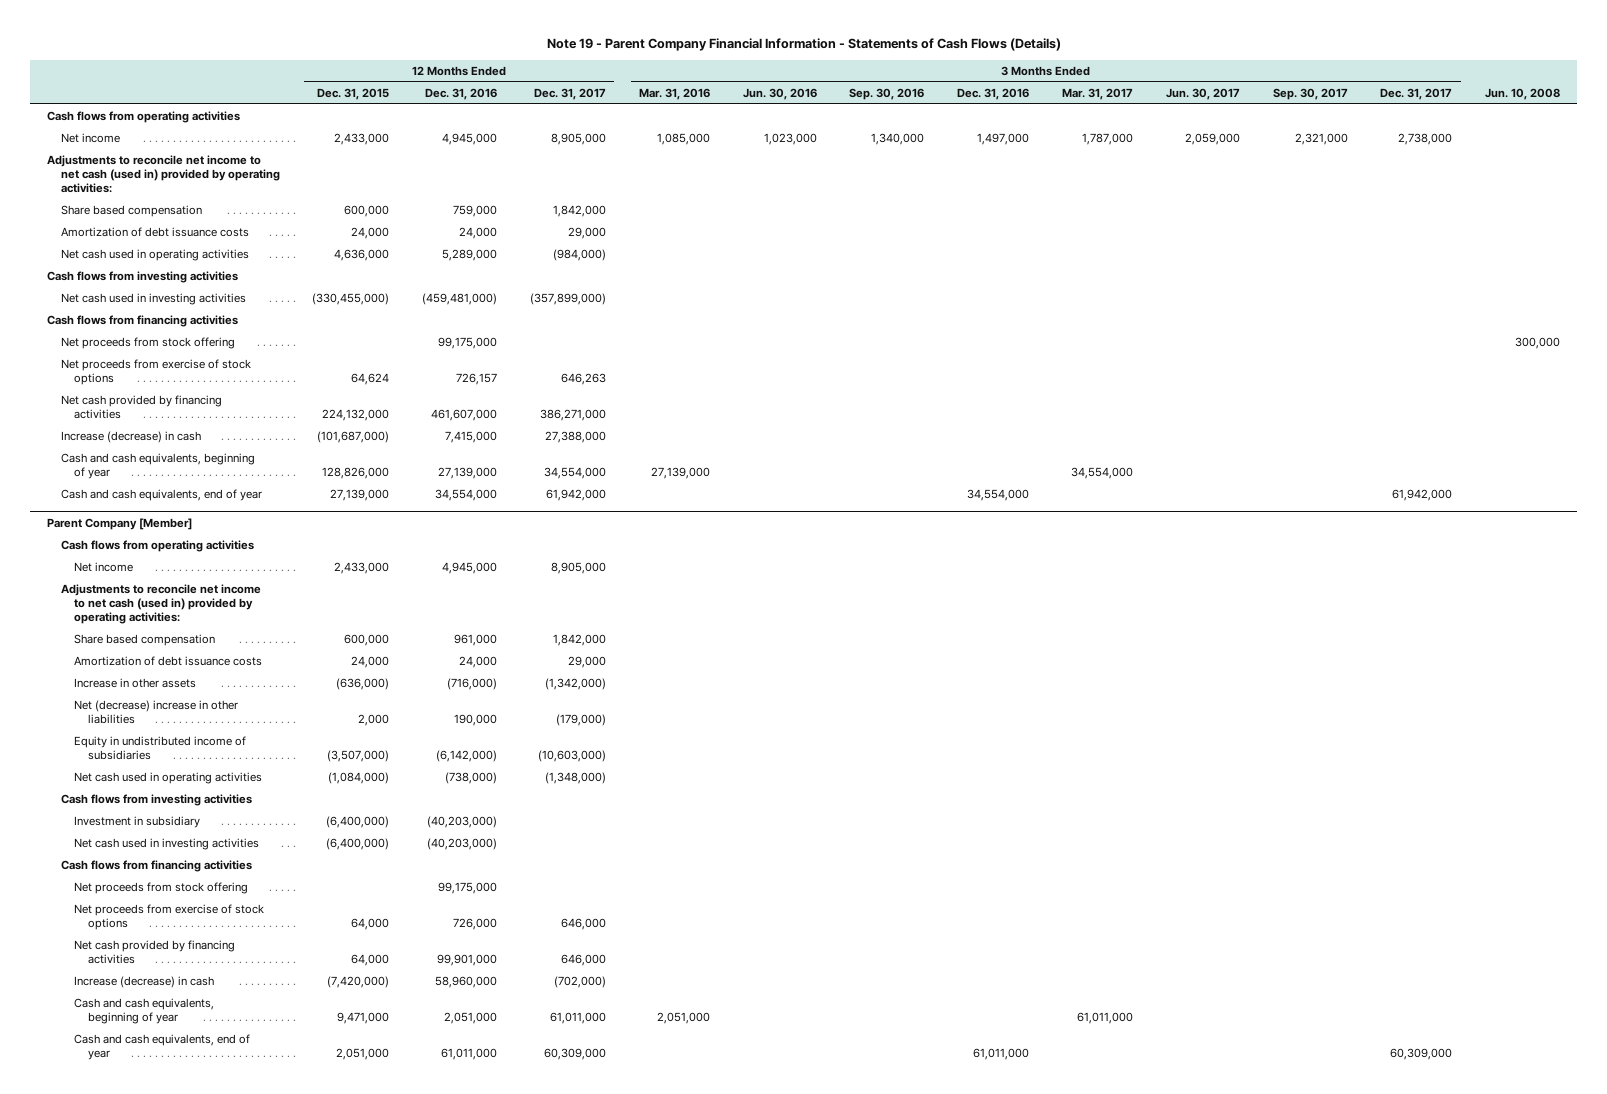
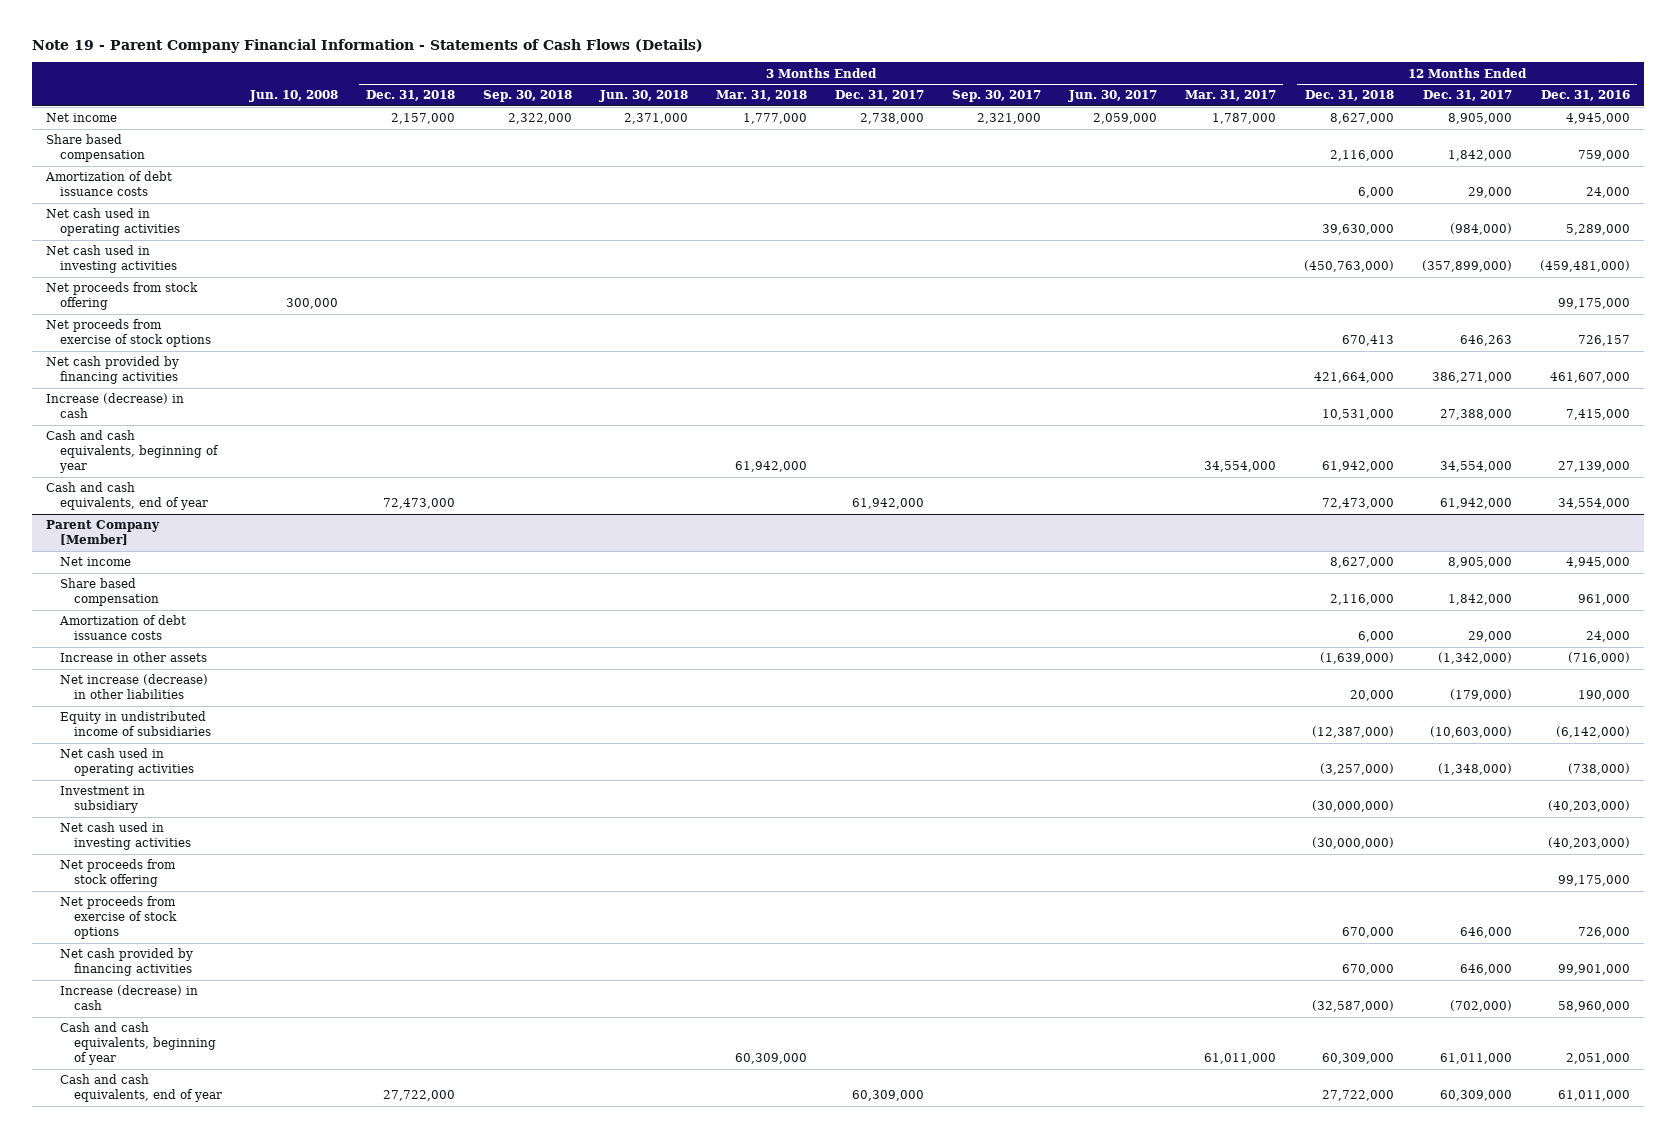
- | 12 Months Ended Dec. 31, 2015 | 12 Months Ended Dec. 31, 2016 | 12 Months Ended Dec. 31, 2017 | 3 Months Ended Mar. 31, 2016 | 3 Months Ended Jun. 30, 2016 | 3 Months Ended Sep. 30, 2016 | 3 Months Ended Dec. 31, 2016 | 3 Months Ended Mar. 31, 2017 | 3 Months Ended Jun. 30, 2017 | 3 Months Ended Sep. 30, 2017 | 3 Months Ended Dec. 31, 2017 | Jun. 10, 2008
+ | Jun. 10, 2008 | 3 Months Ended Dec. 31, 2018 | 3 Months Ended Sep. 30, 2018 | 3 Months Ended Jun. 30, 2018 | 3 Months Ended Mar. 31, 2018 | 3 Months Ended Dec. 31, 2017 | 3 Months Ended Sep. 30, 2017 | 3 Months Ended Jun. 30, 2017 | 3 Months Ended Mar. 31, 2017 | 12 Months Ended Dec. 31, 2018 | 12 Months Ended Dec. 31, 2017 | 12 Months Ended Dec. 31, 2016
- Cash flows from operating activities
- Adjustments to reconcile net income to net cash (used in) provided by operating activities:
- Cash flows from investing activities
- Cash flows from financing activities
@ Parent Company [Member]
- Cash flows from operating activities
- Adjustments to reconcile net income to net cash (used in) provided by operating activities:
- Net (decrease) increase in other liabilities | 2,000 | 190,000 | (179,000) | | | | | | | | |
+ Net increase (decrease) in other liabilities | | | | | | | | | | 20,000 | (179,000) | 190,000
- Cash flows from investing activities
- Cash flows from financing activities

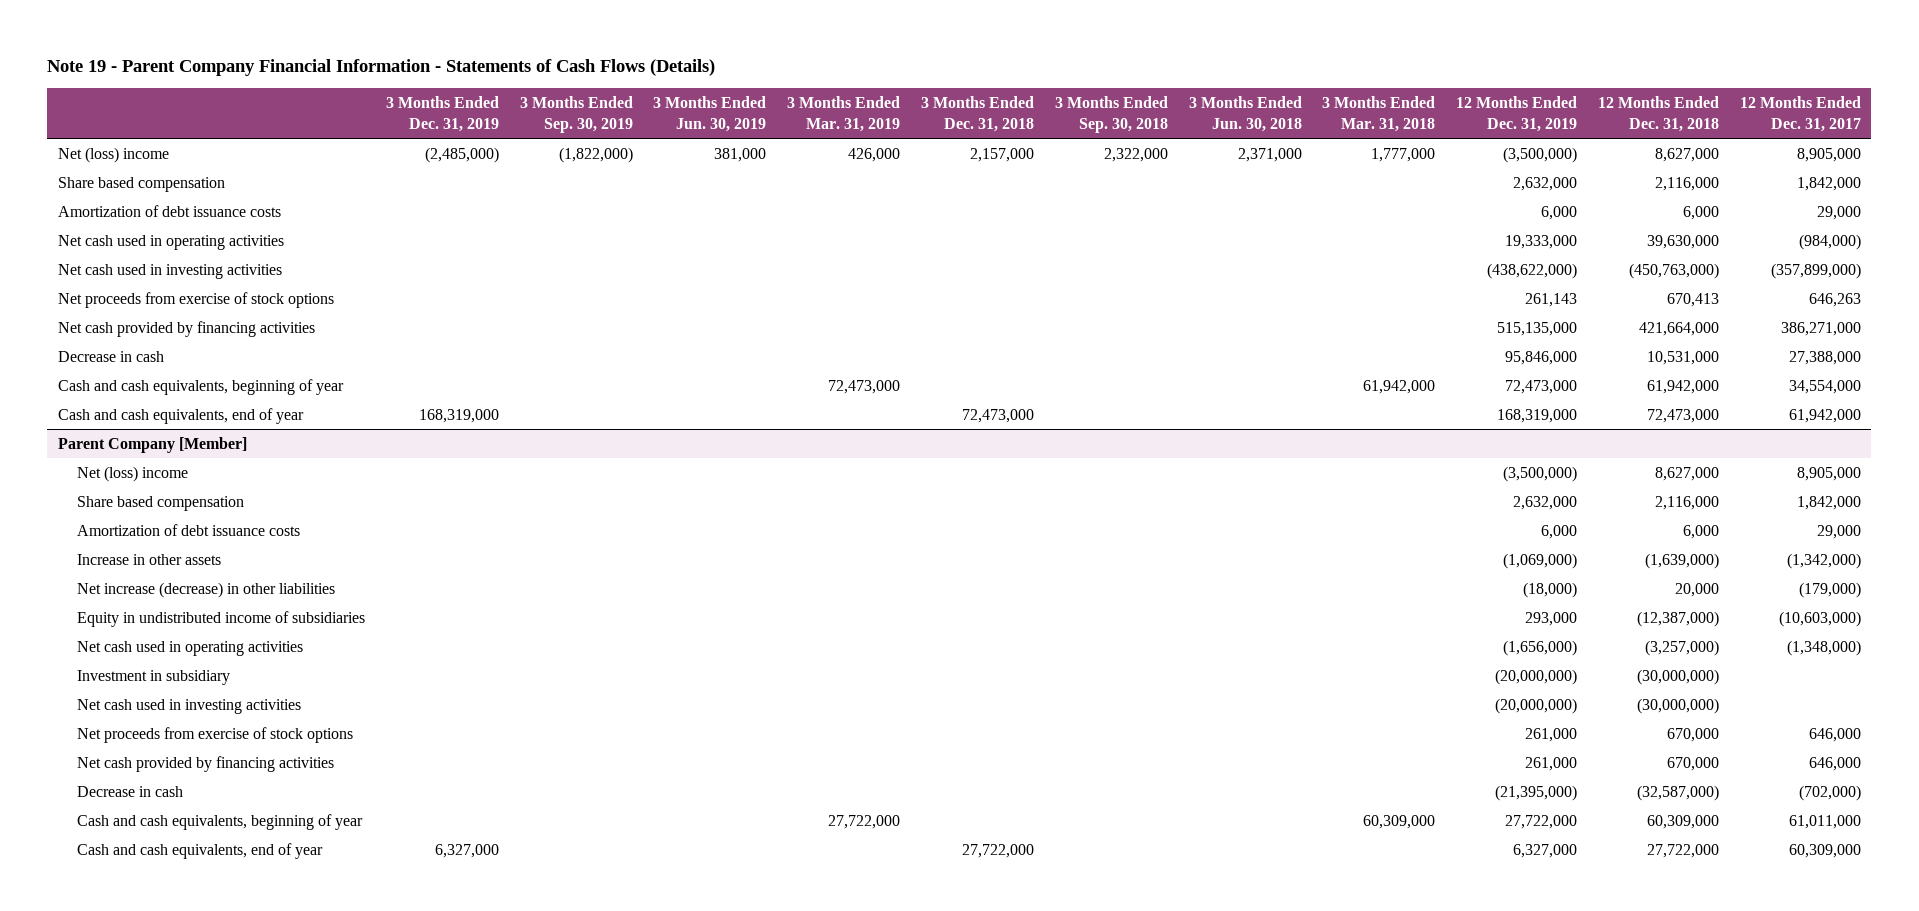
- | Jun. 10, 2008 | 3 Months Ended Dec. 31, 2018 | 3 Months Ended Sep. 30, 2018 | 3 Months Ended Jun. 30, 2018 | 3 Months Ended Mar. 31, 2018 | 3 Months Ended Dec. 31, 2017 | 3 Months Ended Sep. 30, 2017 | 3 Months Ended Jun. 30, 2017 | 3 Months Ended Mar. 31, 2017 | 12 Months Ended Dec. 31, 2018 | 12 Months Ended Dec. 31, 2017 | 12 Months Ended Dec. 31, 2016
+ | 3 Months Ended Dec. 31, 2019 | 3 Months Ended Sep. 30, 2019 | 3 Months Ended Jun. 30, 2019 | 3 Months Ended Mar. 31, 2019 | 3 Months Ended Dec. 31, 2018 | 3 Months Ended Sep. 30, 2018 | 3 Months Ended Jun. 30, 2018 | 3 Months Ended Mar. 31, 2018 | 12 Months Ended Dec. 31, 2019 | 12 Months Ended Dec. 31, 2018 | 12 Months Ended Dec. 31, 2017
- Net income | | 2,157,000 | 2,322,000 | 2,371,000 | 1,777,000 | 2,738,000 | 2,321,000 | 2,059,000 | 1,787,000 | 8,627,000 | 8,905,000 | 4,945,000
+ Net (loss) income | (2,485,000) | (1,822,000) | 381,000 | 426,000 | 2,157,000 | 2,322,000 | 2,371,000 | 1,777,000 | (3,500,000) | 8,627,000 | 8,905,000
- Net proceeds from stock offering | 300,000 | | | | | | | | | | | 99,175,000
- Increase (decrease) in cash | | | | | | | | | | 10,531,000 | 27,388,000 | 7,415,000
+ Decrease in cash | | | | | | | | | 95,846,000 | 10,531,000 | 27,388,000
@ Parent Company [Member]
- Net income | | | | | | | | | | 8,627,000 | 8,905,000 | 4,945,000
+ Net (loss) income | | | | | | | | | (3,500,000) | 8,627,000 | 8,905,000
- Net proceeds from stock offering | | | | | | | | | | | | 99,175,000
- Increase (decrease) in cash | | | | | | | | | | (32,587,000) | (702,000) | 58,960,000
+ Decrease in cash | | | | | | | | | (21,395,000) | (32,587,000) | (702,000)

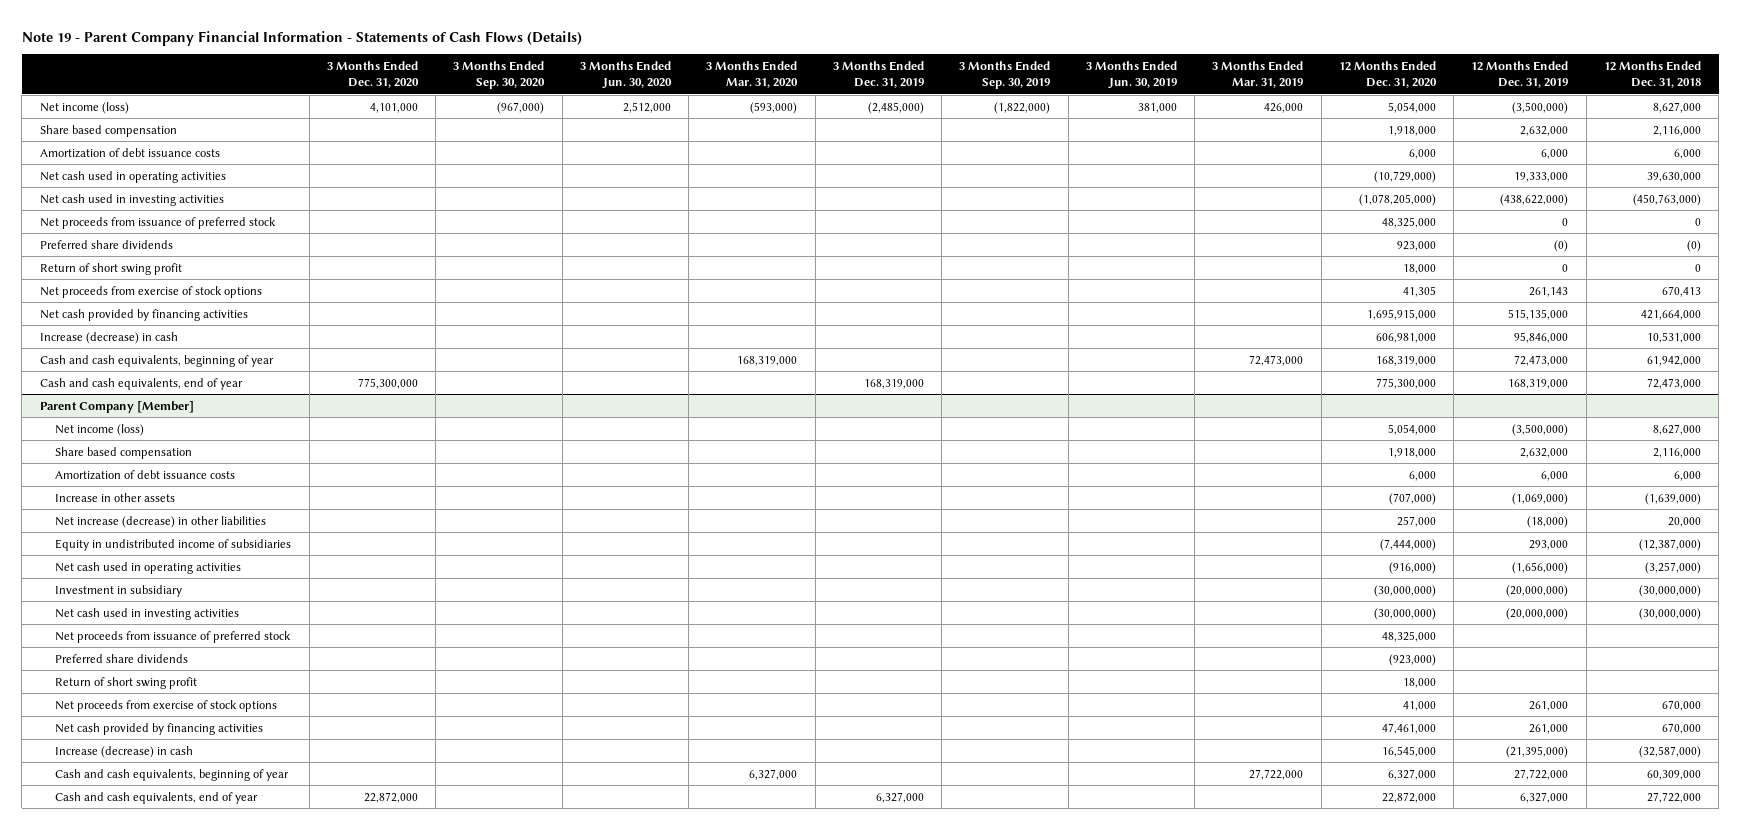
- | 3 Months Ended Dec. 31, 2019 | 3 Months Ended Sep. 30, 2019 | 3 Months Ended Jun. 30, 2019 | 3 Months Ended Mar. 31, 2019 | 3 Months Ended Dec. 31, 2018 | 3 Months Ended Sep. 30, 2018 | 3 Months Ended Jun. 30, 2018 | 3 Months Ended Mar. 31, 2018 | 12 Months Ended Dec. 31, 2019 | 12 Months Ended Dec. 31, 2018 | 12 Months Ended Dec. 31, 2017
+ | 3 Months Ended Dec. 31, 2020 | 3 Months Ended Sep. 30, 2020 | 3 Months Ended Jun. 30, 2020 | 3 Months Ended Mar. 31, 2020 | 3 Months Ended Dec. 31, 2019 | 3 Months Ended Sep. 30, 2019 | 3 Months Ended Jun. 30, 2019 | 3 Months Ended Mar. 31, 2019 | 12 Months Ended Dec. 31, 2020 | 12 Months Ended Dec. 31, 2019 | 12 Months Ended Dec. 31, 2018
- Net (loss) income | (2,485,000) | (1,822,000) | 381,000 | 426,000 | 2,157,000 | 2,322,000 | 2,371,000 | 1,777,000 | (3,500,000) | 8,627,000 | 8,905,000
+ Net income (loss) | 4,101,000 | (967,000) | 2,512,000 | (593,000) | (2,485,000) | (1,822,000) | 381,000 | 426,000 | 5,054,000 | (3,500,000) | 8,627,000
+ Net proceeds from issuance of preferred stock | | | | | | | | | 48,325,000 | 0 | 0
+ Preferred share dividends | | | | | | | | | 923,000 | (0) | (0)
+ Return of short swing profit | | | | | | | | | 18,000 | 0 | 0
- Decrease in cash | | | | | | | | | 95,846,000 | 10,531,000 | 27,388,000
+ Increase (decrease) in cash | | | | | | | | | 606,981,000 | 95,846,000 | 10,531,000
@ Parent Company [Member]
- Net (loss) income | | | | | | | | | (3,500,000) | 8,627,000 | 8,905,000
+ Net income (loss) | | | | | | | | | 5,054,000 | (3,500,000) | 8,627,000
+ Net proceeds from issuance of preferred stock | | | | | | | | | 48,325,000 | |
+ Preferred share dividends | | | | | | | | | (923,000) | |
+ Return of short swing profit | | | | | | | | | 18,000 | |
- Decrease in cash | | | | | | | | | (21,395,000) | (32,587,000) | (702,000)
+ Increase (decrease) in cash | | | | | | | | | 16,545,000 | (21,395,000) | (32,587,000)

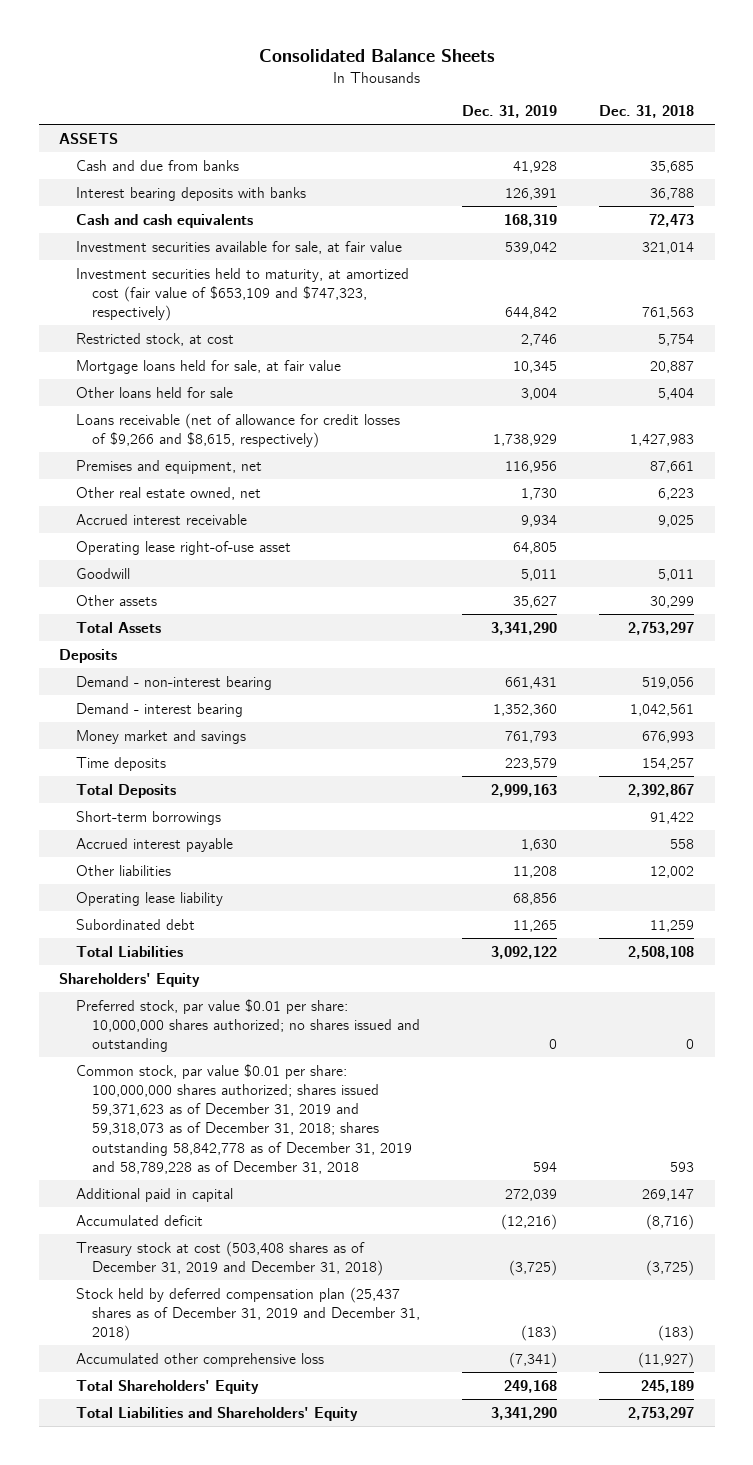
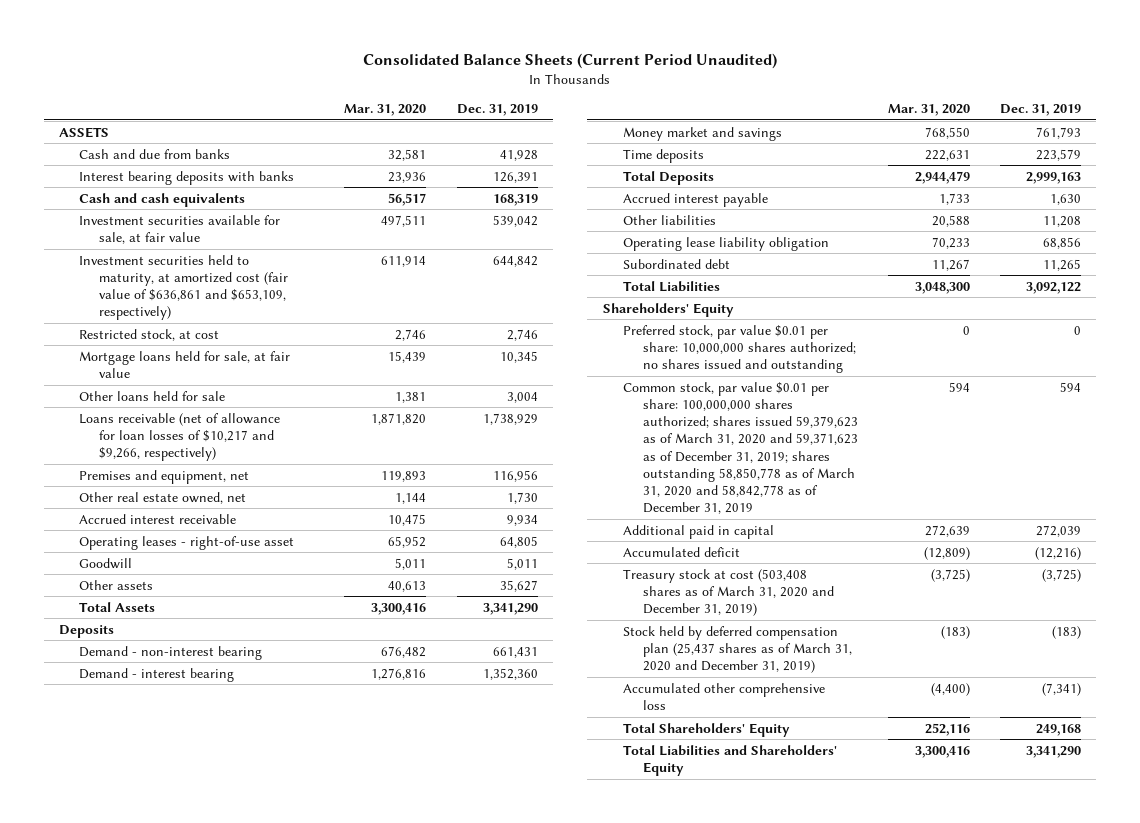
- Consolidated Balance Sheets
+ Consolidated Balance Sheets (Current Period Unaudited)
- | Dec. 31, 2019 | Dec. 31, 2018
+ | Mar. 31, 2020 | Dec. 31, 2019
- Investment securities held to maturity, at amortized cost (fair value of $653,109 and $747,323, respectively) | 644,842 | 761,563
+ Investment securities held to maturity, at amortized cost (fair value of $636,861 and $653,109, respectively) | 611,914 | 644,842
- Loans receivable (net of allowance for credit losses of $9,266 and $8,615, respectively) | 1,738,929 | 1,427,983
+ Loans receivable (net of allowance for loan losses of $10,217 and $9,266, respectively) | 1,871,820 | 1,738,929
- Operating lease right-of-use asset | 64,805 |
+ Operating leases - right-of-use asset | 65,952 | 64,805
- Short-term borrowings | | 91,422
- Operating lease liability | 68,856 |
+ Operating lease liability obligation | 70,233 | 68,856
- Common stock, par value $0.01 per share: 100,000,000 shares authorized; shares issued 59,371,623 as of December 31, 2019 and 59,318,073 as of December 31, 2018; shares outstanding 58,842,778 as of December 31, 2019 and 58,789,228 as of December 31, 2018 | 594 | 593
+ Common stock, par value $0.01 per share: 100,000,000 shares authorized; shares issued 59,379,623 as of March 31, 2020 and 59,371,623 as of December 31, 2019; shares outstanding 58,850,778 as of March 31, 2020 and 58,842,778 as of December 31, 2019 | 594 | 594
- Treasury stock at cost (503,408 shares as of December 31, 2019 and December 31, 2018) | (3,725) | (3,725)
- Stock held by deferred compensation plan (25,437 shares as of December 31, 2019 and December 31, 2018) | (183) | (183)
+ Treasury stock at cost (503,408 shares as of March 31, 2020 and December 31, 2019) | (3,725) | (3,725)
+ Stock held by deferred compensation plan (25,437 shares as of March 31, 2020 and December 31, 2019) | (183) | (183)

